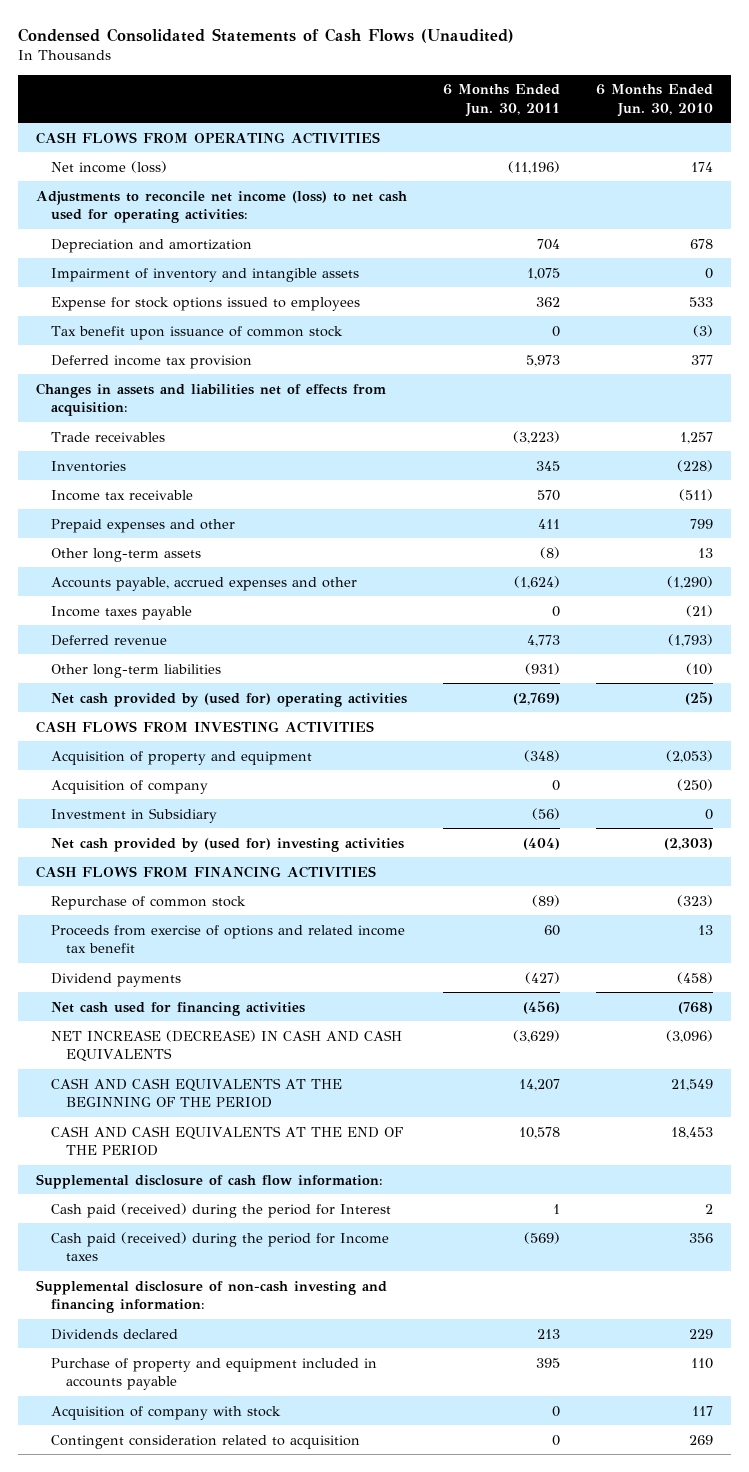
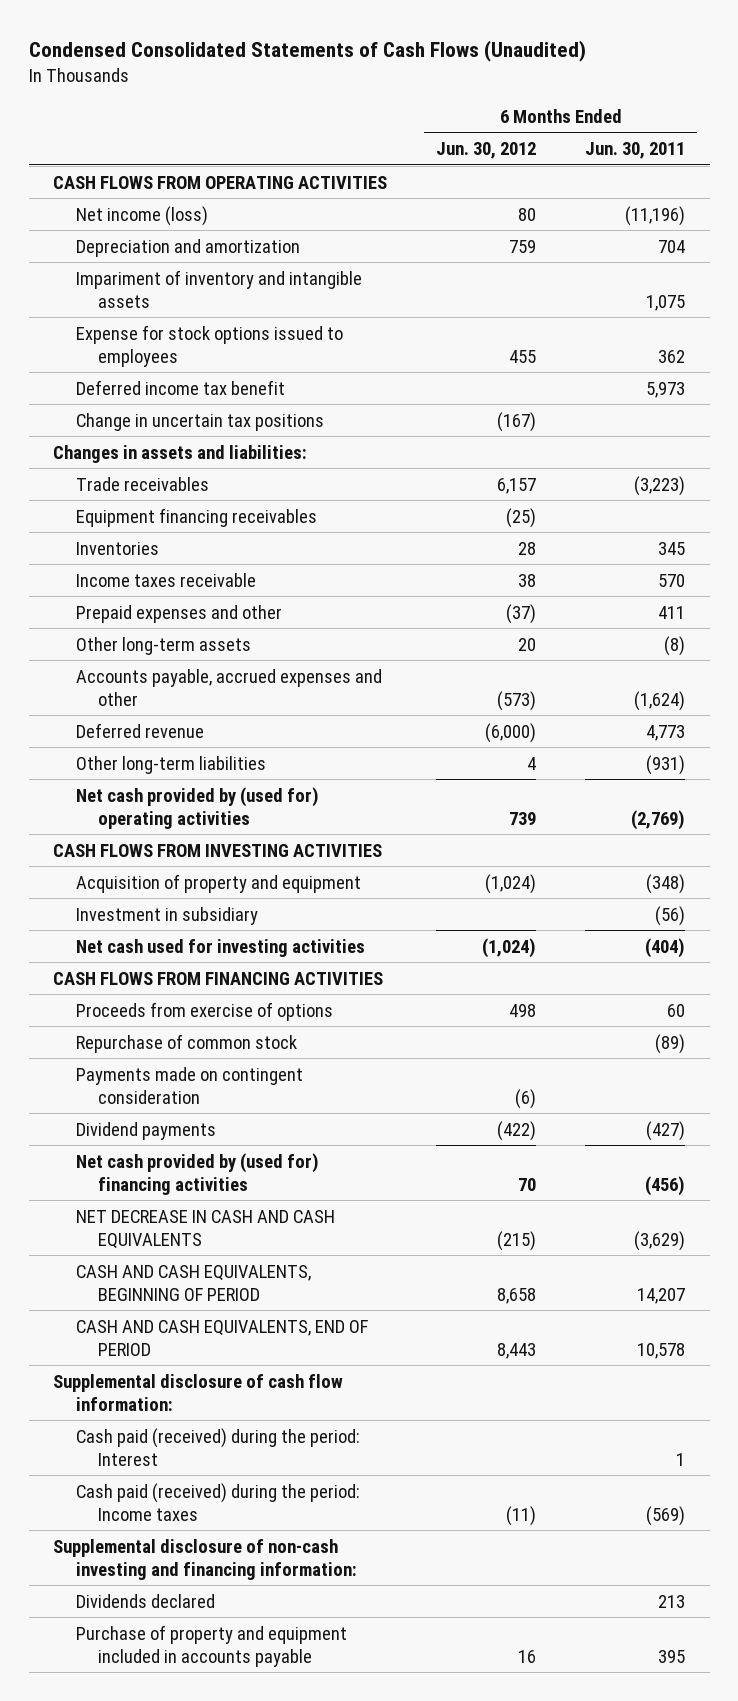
- | 6 Months Ended Jun. 30, 2011 | 6 Months Ended Jun. 30, 2010
+ | 6 Months Ended Jun. 30, 2012 | 6 Months Ended Jun. 30, 2011
- Adjustments to reconcile net income (loss) to net cash used for operating activities:
- Impairment of inventory and intangible assets | 1,075 | 0
+ Impariment of inventory and intangible assets | | 1,075
- Tax benefit upon issuance of common stock | 0 | (3)
- Deferred income tax provision | 5,973 | 377
- Changes in assets and liabilities net of effects from acquisition:
+ Deferred income tax benefit | | 5,973
+ Change in uncertain tax positions | (167) |
+ Changes in assets and liabilities:
+ Equipment financing receivables | (25) |
- Income tax receivable | 570 | (511)
+ Income taxes receivable | 38 | 570
- Income taxes payable | 0 | (21)
- Acquisition of company | 0 | (250)
- Investment in Subsidiary | (56) | 0
- Net cash provided by (used for) investing activities | (404) | (2,303)
+ Investment in subsidiary | | (56)
+ Net cash used for investing activities | (1,024) | (404)
+ Proceeds from exercise of options | 498 | 60
- Proceeds from exercise of options and related income tax benefit | 60 | 13
+ Payments made on contingent consideration | (6) |
- Net cash used for financing activities | (456) | (768)
- NET INCREASE (DECREASE) IN CASH AND CASH EQUIVALENTS | (3,629) | (3,096)
- CASH AND CASH EQUIVALENTS AT THE BEGINNING OF THE PERIOD | 14,207 | 21,549
- CASH AND CASH EQUIVALENTS AT THE END OF THE PERIOD | 10,578 | 18,453
+ Net cash provided by (used for) financing activities | 70 | (456)
+ NET DECREASE IN CASH AND CASH EQUIVALENTS | (215) | (3,629)
+ CASH AND CASH EQUIVALENTS, BEGINNING OF PERIOD | 8,658 | 14,207
+ CASH AND CASH EQUIVALENTS, END OF PERIOD | 8,443 | 10,578
- Cash paid (received) during the period for Interest | 1 | 2
- Cash paid (received) during the period for Income taxes | (569) | 356
+ Cash paid (received) during the period: Interest | | 1
+ Cash paid (received) during the period: Income taxes | (11) | (569)
- Acquisition of company with stock | 0 | 117
- Contingent consideration related to acquisition | 0 | 269

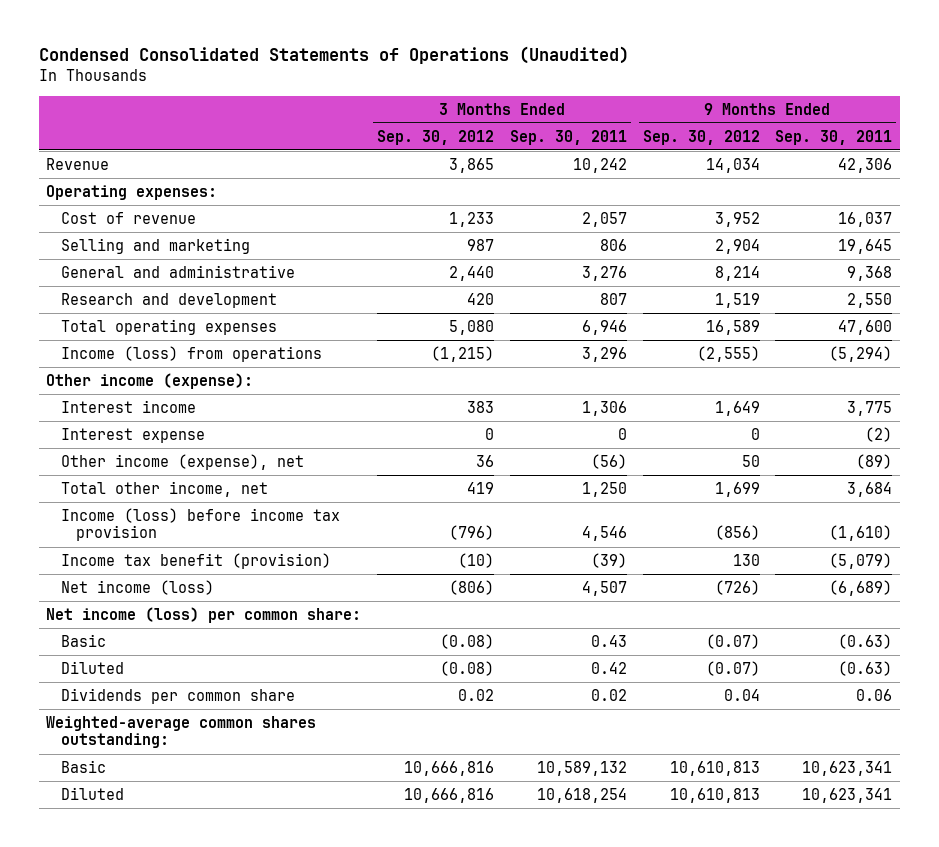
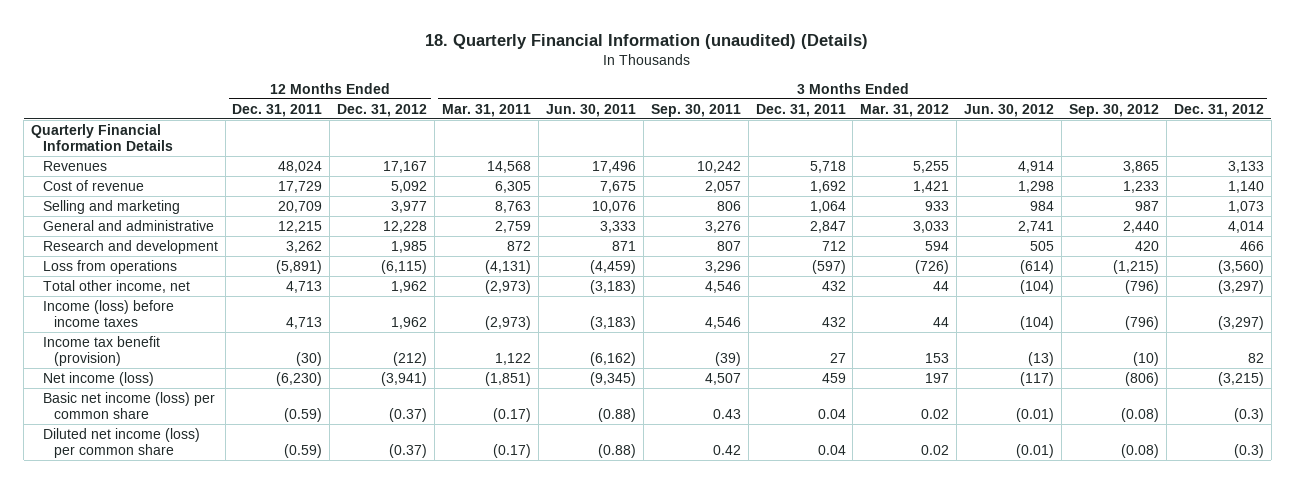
- Condensed Consolidated Statements of Operations (Unaudited)
+ 18. Quarterly Financial Information (unaudited) (Details)
- | 3 Months Ended Sep. 30, 2012 | 3 Months Ended Sep. 30, 2011 | 9 Months Ended Sep. 30, 2012 | 9 Months Ended Sep. 30, 2011
+ | 12 Months Ended Dec. 31, 2011 | 12 Months Ended Dec. 31, 2012 | 3 Months Ended Mar. 31, 2011 | 3 Months Ended Jun. 30, 2011 | 3 Months Ended Sep. 30, 2011 | 3 Months Ended Dec. 31, 2011 | 3 Months Ended Mar. 31, 2012 | 3 Months Ended Jun. 30, 2012 | 3 Months Ended Sep. 30, 2012 | 3 Months Ended Dec. 31, 2012
- Revenue | 3,865 | 10,242 | 14,034 | 42,306
- Operating expenses:
+ Quarterly Financial Information Details
+ Revenues | 48,024 | 17,167 | 14,568 | 17,496 | 10,242 | 5,718 | 5,255 | 4,914 | 3,865 | 3,133
- Total operating expenses | 5,080 | 6,946 | 16,589 | 47,600
- Income (loss) from operations | (1,215) | 3,296 | (2,555) | (5,294)
- Other income (expense):
- Interest income | 383 | 1,306 | 1,649 | 3,775
- Interest expense | 0 | 0 | 0 | (2)
- Other income (expense), net | 36 | (56) | 50 | (89)
- Total other income, net | 419 | 1,250 | 1,699 | 3,684
- Income (loss) before income tax provision | (796) | 4,546 | (856) | (1,610)
+ Loss from operations | (5,891) | (6,115) | (4,131) | (4,459) | 3,296 | (597) | (726) | (614) | (1,215) | (3,560)
+ Total other income, net | 4,713 | 1,962 | (2,973) | (3,183) | 4,546 | 432 | 44 | (104) | (796) | (3,297)
+ Income (loss) before income taxes | 4,713 | 1,962 | (2,973) | (3,183) | 4,546 | 432 | 44 | (104) | (796) | (3,297)
- Net income (loss) per common share:
- Basic | (0.08) | 0.43 | (0.07) | (0.63)
- Diluted | (0.08) | 0.42 | (0.07) | (0.63)
- Dividends per common share | 0.02 | 0.02 | 0.04 | 0.06
- Weighted-average common shares outstanding:
- Basic | 10,666,816 | 10,589,132 | 10,610,813 | 10,623,341
- Diluted | 10,666,816 | 10,618,254 | 10,610,813 | 10,623,341
+ Basic net income (loss) per common share | (0.59) | (0.37) | (0.17) | (0.88) | 0.43 | 0.04 | 0.02 | (0.01) | (0.08) | (0.3)
+ Diluted net income (loss) per common share | (0.59) | (0.37) | (0.17) | (0.88) | 0.42 | 0.04 | 0.02 | (0.01) | (0.08) | (0.3)

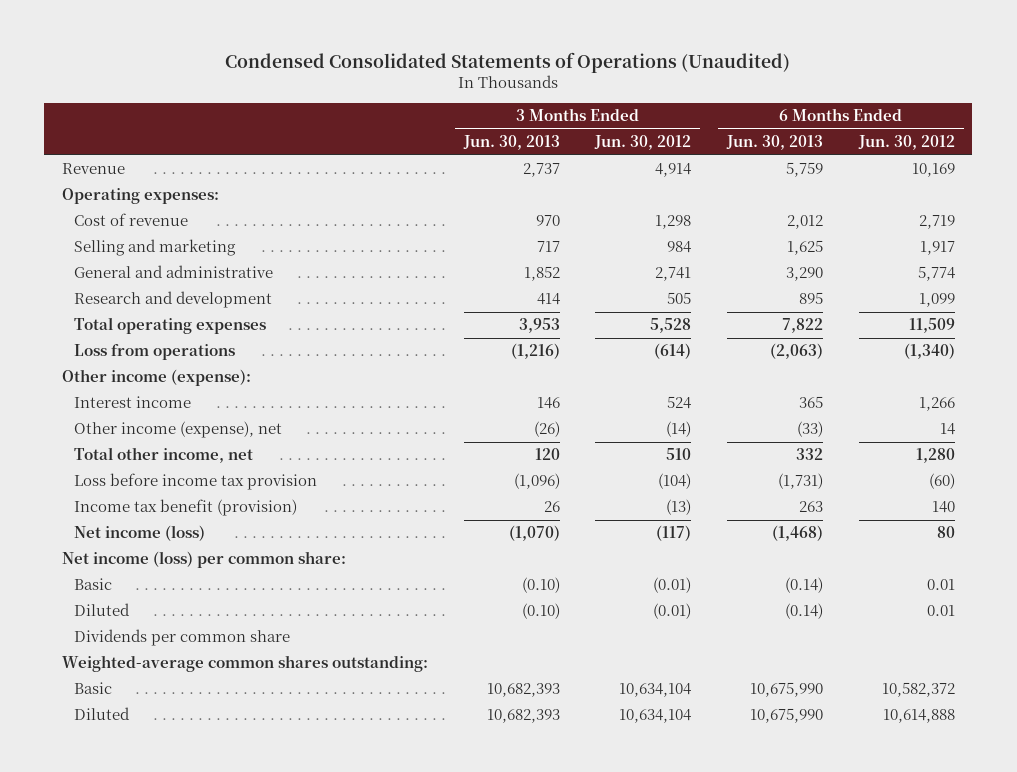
- 18. Quarterly Financial Information (unaudited) (Details)
+ Condensed Consolidated Statements of Operations (Unaudited)
- | 12 Months Ended Dec. 31, 2011 | 12 Months Ended Dec. 31, 2012 | 3 Months Ended Mar. 31, 2011 | 3 Months Ended Jun. 30, 2011 | 3 Months Ended Sep. 30, 2011 | 3 Months Ended Dec. 31, 2011 | 3 Months Ended Mar. 31, 2012 | 3 Months Ended Jun. 30, 2012 | 3 Months Ended Sep. 30, 2012 | 3 Months Ended Dec. 31, 2012
+ | 3 Months Ended Jun. 30, 2013 | 3 Months Ended Jun. 30, 2012 | 6 Months Ended Jun. 30, 2013 | 6 Months Ended Jun. 30, 2012
- Quarterly Financial Information Details
- Revenues | 48,024 | 17,167 | 14,568 | 17,496 | 10,242 | 5,718 | 5,255 | 4,914 | 3,865 | 3,133
+ Revenue | 2,737 | 4,914 | 5,759 | 10,169
+ Operating expenses:
+ Total operating expenses | 3,953 | 5,528 | 7,822 | 11,509
- Total other income, net | 4,713 | 1,962 | (2,973) | (3,183) | 4,546 | 432 | 44 | (104) | (796) | (3,297)
- Income (loss) before income taxes | 4,713 | 1,962 | (2,973) | (3,183) | 4,546 | 432 | 44 | (104) | (796) | (3,297)
+ Other income (expense):
+ Interest income | 146 | 524 | 365 | 1,266
+ Other income (expense), net | (26) | (14) | (33) | 14
+ Total other income, net | 120 | 510 | 332 | 1,280
+ Loss before income tax provision | (1,096) | (104) | (1,731) | (60)
- Basic net income (loss) per common share | (0.59) | (0.37) | (0.17) | (0.88) | 0.43 | 0.04 | 0.02 | (0.01) | (0.08) | (0.3)
- Diluted net income (loss) per common share | (0.59) | (0.37) | (0.17) | (0.88) | 0.42 | 0.04 | 0.02 | (0.01) | (0.08) | (0.3)
+ Net income (loss) per common share:
+ Basic | (0.10) | (0.01) | (0.14) | 0.01
+ Diluted | (0.10) | (0.01) | (0.14) | 0.01
+ Dividends per common share
+ Weighted-average common shares outstanding:
+ Basic | 10,682,393 | 10,634,104 | 10,675,990 | 10,582,372
+ Diluted | 10,682,393 | 10,634,104 | 10,675,990 | 10,614,888

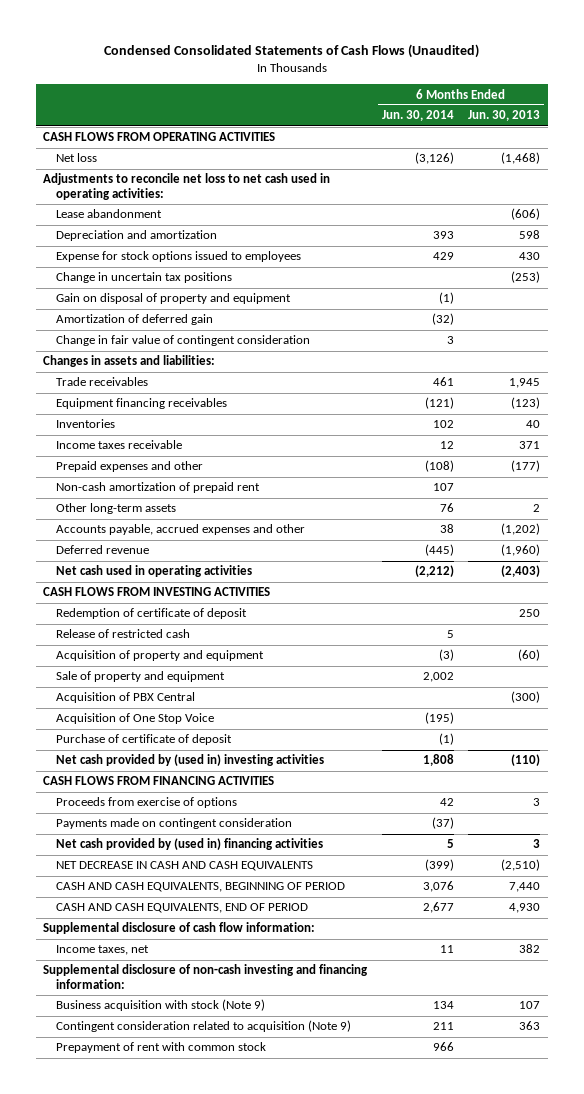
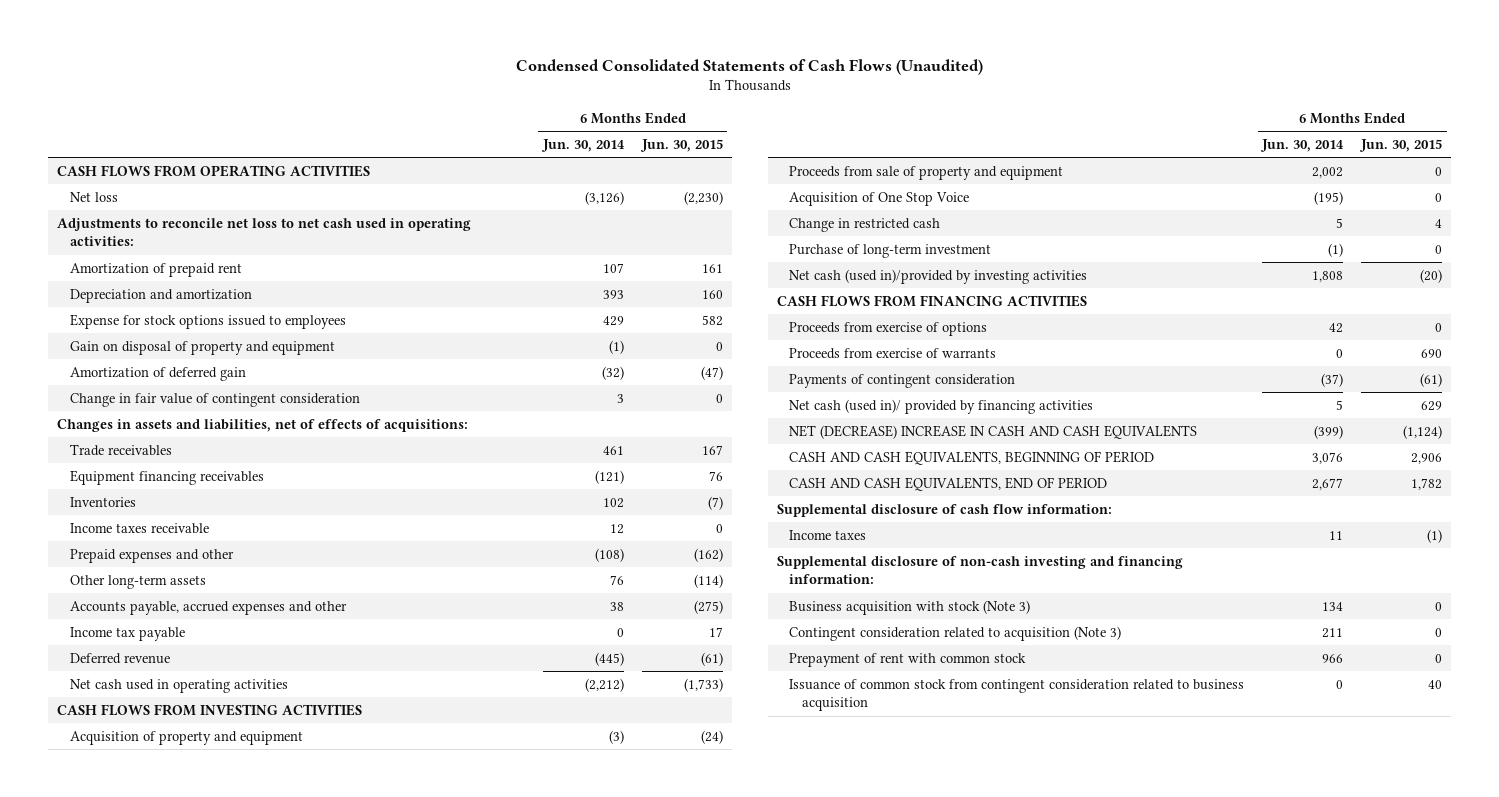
- | 6 Months Ended Jun. 30, 2014 | 6 Months Ended Jun. 30, 2013
+ | 6 Months Ended Jun. 30, 2014 | 6 Months Ended Jun. 30, 2015
- Lease abandonment | | (606)
+ Amortization of prepaid rent | 107 | 161
- Change in uncertain tax positions | | (253)
- Changes in assets and liabilities:
+ Changes in assets and liabilities, net of effects of acquisitions:
- Non-cash amortization of prepaid rent | 107 |
+ Income tax payable | 0 | 17
- Redemption of certificate of deposit | | 250
- Release of restricted cash | 5 |
- Sale of property and equipment | 2,002 |
- Acquisition of PBX Central | | (300)
+ Proceeds from sale of property and equipment | 2,002 | 0
- Purchase of certificate of deposit | (1) |
- Net cash provided by (used in) investing activities | 1,808 | (110)
+ Change in restricted cash | 5 | 4
+ Purchase of long-term investment | (1) | 0
+ Net cash (used in)/provided by investing activities | 1,808 | (20)
- Payments made on contingent consideration | (37) |
- Net cash provided by (used in) financing activities | 5 | 3
- NET DECREASE IN CASH AND CASH EQUIVALENTS | (399) | (2,510)
+ Proceeds from exercise of warrants | 0 | 690
+ Payments of contingent consideration | (37) | (61)
+ Net cash (used in)/ provided by financing activities | 5 | 629
+ NET (DECREASE) INCREASE IN CASH AND CASH EQUIVALENTS | (399) | (1,124)
- Income taxes, net | 11 | 382
+ Income taxes | 11 | (1)
- Business acquisition with stock (Note 9) | 134 | 107
- Contingent consideration related to acquisition (Note 9) | 211 | 363
+ Business acquisition with stock (Note 3) | 134 | 0
+ Contingent consideration related to acquisition (Note 3) | 211 | 0
+ Issuance of common stock from contingent consideration related to business acquisition | 0 | 40

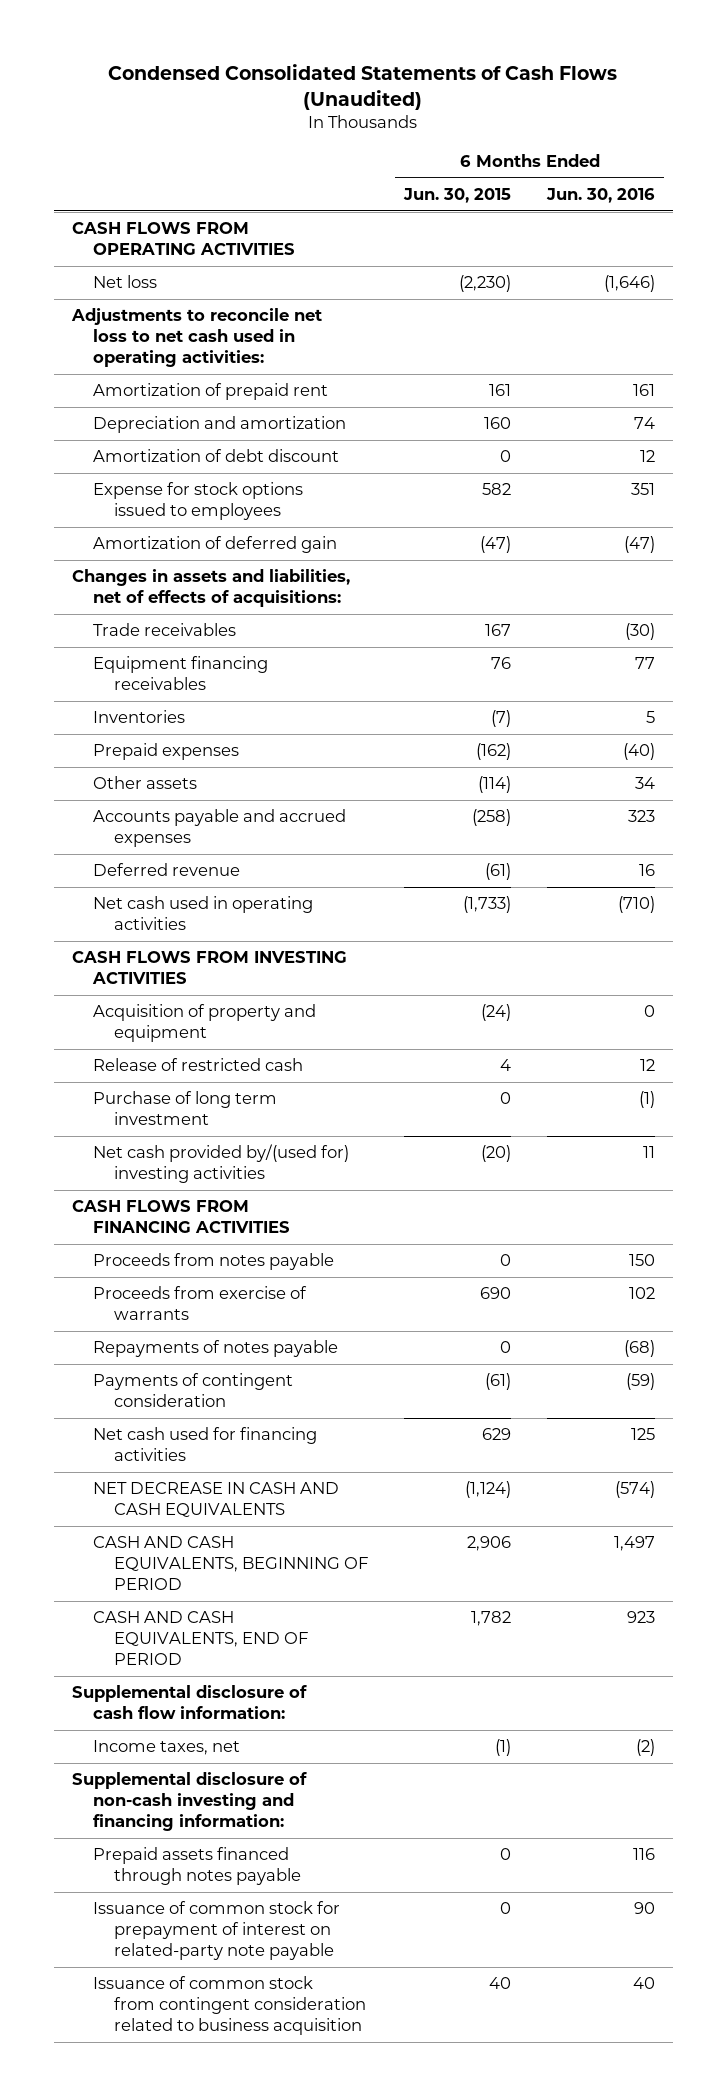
- | 6 Months Ended Jun. 30, 2014 | 6 Months Ended Jun. 30, 2015
+ | 6 Months Ended Jun. 30, 2015 | 6 Months Ended Jun. 30, 2016
+ Amortization of debt discount | 0 | 12
- Gain on disposal of property and equipment | (1) | 0
- Change in fair value of contingent consideration | 3 | 0
- Income taxes receivable | 12 | 0
- Prepaid expenses and other | (108) | (162)
- Other long-term assets | 76 | (114)
- Accounts payable, accrued expenses and other | 38 | (275)
- Income tax payable | 0 | 17
+ Prepaid expenses | (162) | (40)
+ Other assets | (114) | 34
+ Accounts payable and accrued expenses | (258) | 323
- Proceeds from sale of property and equipment | 2,002 | 0
- Acquisition of One Stop Voice | (195) | 0
- Change in restricted cash | 5 | 4
- Purchase of long-term investment | (1) | 0
- Net cash (used in)/provided by investing activities | 1,808 | (20)
+ Release of restricted cash | 4 | 12
+ Purchase of long term investment | 0 | (1)
+ Net cash provided by/(used for) investing activities | (20) | 11
- Proceeds from exercise of options | 42 | 0
+ Proceeds from notes payable | 0 | 150
+ Repayments of notes payable | 0 | (68)
- Net cash (used in)/ provided by financing activities | 5 | 629
- NET (DECREASE) INCREASE IN CASH AND CASH EQUIVALENTS | (399) | (1,124)
+ Net cash used for financing activities | 629 | 125
+ NET DECREASE IN CASH AND CASH EQUIVALENTS | (1,124) | (574)
- Income taxes | 11 | (1)
+ Income taxes, net | (1) | (2)
- Business acquisition with stock (Note 3) | 134 | 0
- Contingent consideration related to acquisition (Note 3) | 211 | 0
- Prepayment of rent with common stock | 966 | 0
+ Prepaid assets financed through notes payable | 0 | 116
+ Issuance of common stock for prepayment of interest on related-party note payable | 0 | 90

